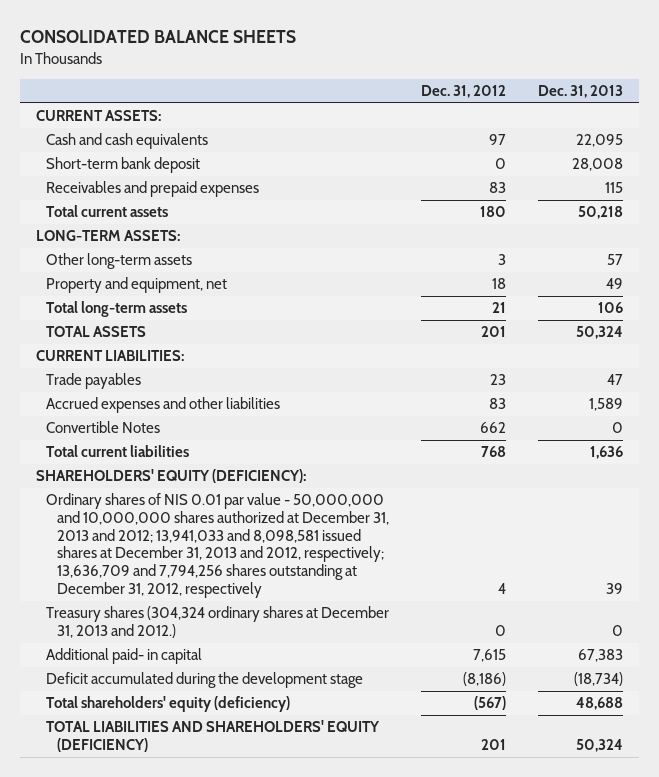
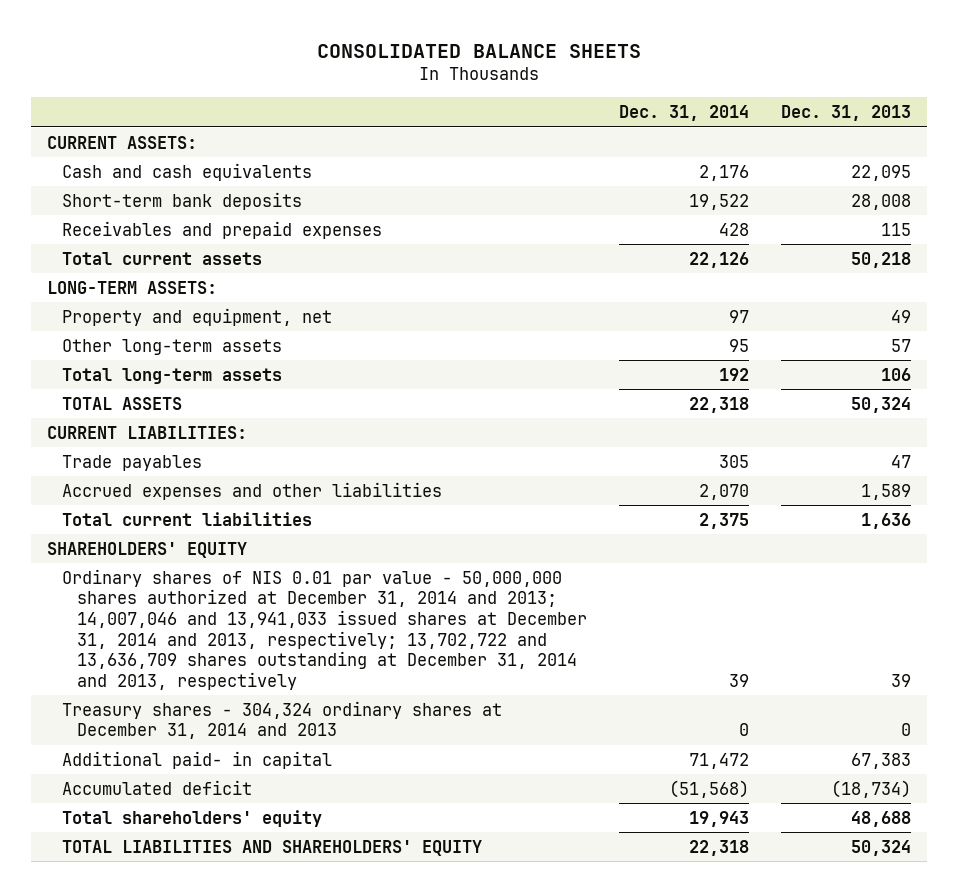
- | Dec. 31, 2012 | Dec. 31, 2013
+ | Dec. 31, 2014 | Dec. 31, 2013
- Short-term bank deposit | 0 | 28,008
+ Short-term bank deposits | 19,522 | 28,008
moved down: Other long-term assets | 95 | 57
- Convertible Notes | 662 | 0
- SHAREHOLDERS' EQUITY (DEFICIENCY):
- Ordinary shares of NIS 0.01 par value - 50,000,000 and 10,000,000 shares authorized at December 31, 2013 and 2012; 13,941,033 and 8,098,581 issued shares at December 31, 2013 and 2012, respectively; 13,636,709 and 7,794,256 shares outstanding at December 31, 2012, respectively | 4 | 39
- Treasury shares (304,324 ordinary shares at December 31, 2013 and 2012.) | 0 | 0
+ SHAREHOLDERS' EQUITY
+ Ordinary shares of NIS 0.01 par value - 50,000,000 shares authorized at December 31, 2014 and 2013; 14,007,046 and 13,941,033 issued shares at December 31, 2014 and 2013, respectively; 13,702,722 and 13,636,709 shares outstanding at December 31, 2014 and 2013, respectively | 39 | 39
+ Treasury shares - 304,324 ordinary shares at December 31, 2014 and 2013 | 0 | 0
- Deficit accumulated during the development stage | (8,186) | (18,734)
- Total shareholders' equity (deficiency) | (567) | 48,688
- TOTAL LIABILITIES AND SHAREHOLDERS' EQUITY (DEFICIENCY) | 201 | 50,324
+ Accumulated deficit | (51,568) | (18,734)
+ Total shareholders' equity | 19,943 | 48,688
+ TOTAL LIABILITIES AND SHAREHOLDERS' EQUITY | 22,318 | 50,324

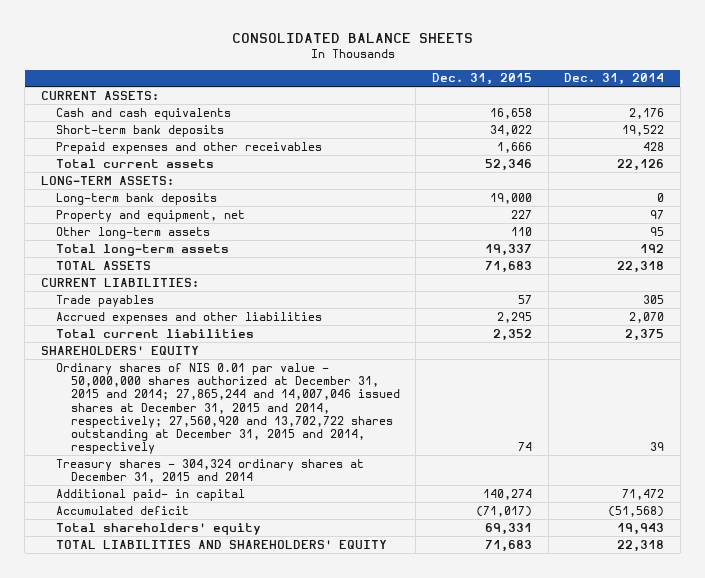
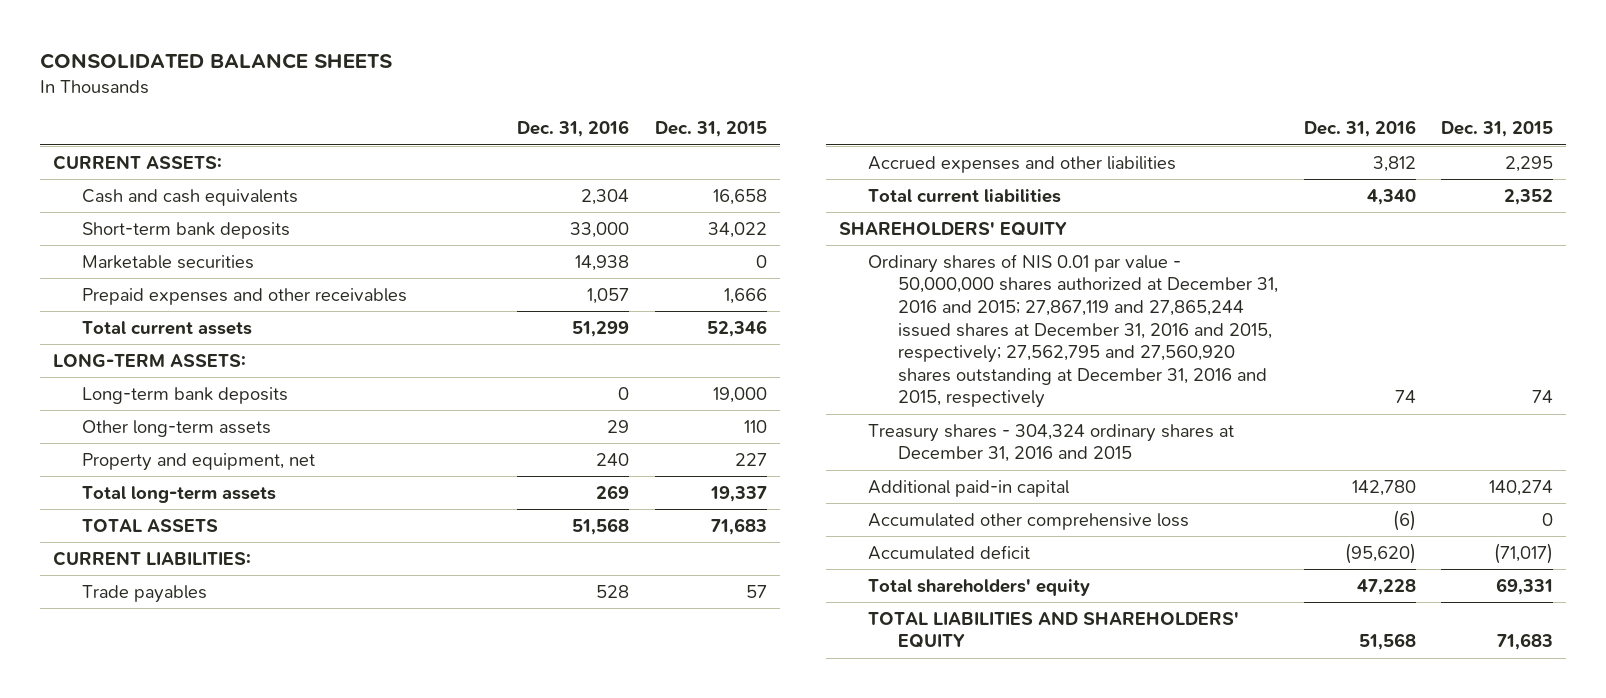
- | Dec. 31, 2015 | Dec. 31, 2014
+ | Dec. 31, 2016 | Dec. 31, 2015
+ Marketable securities | 14,938 | 0
moved down: Property and equipment, net | 240 | 227
- Ordinary shares of NIS 0.01 par value - 50,000,000 shares authorized at December 31, 2015 and 2014; 27,865,244 and 14,007,046 issued shares at December 31, 2015 and 2014, respectively; 27,560,920 and 13,702,722 shares outstanding at December 31, 2015 and 2014, respectively | 74 | 39
- Treasury shares - 304,324 ordinary shares at December 31, 2015 and 2014
- Additional paid- in capital | 140,274 | 71,472
+ Ordinary shares of NIS 0.01 par value - 50,000,000 shares authorized at December 31, 2016 and 2015; 27,867,119 and 27,865,244 issued shares at December 31, 2016 and 2015, respectively; 27,562,795 and 27,560,920 shares outstanding at December 31, 2016 and 2015, respectively | 74 | 74
+ Treasury shares - 304,324 ordinary shares at December 31, 2016 and 2015
+ Additional paid-in capital | 142,780 | 140,274
+ Accumulated other comprehensive loss | (6) | 0

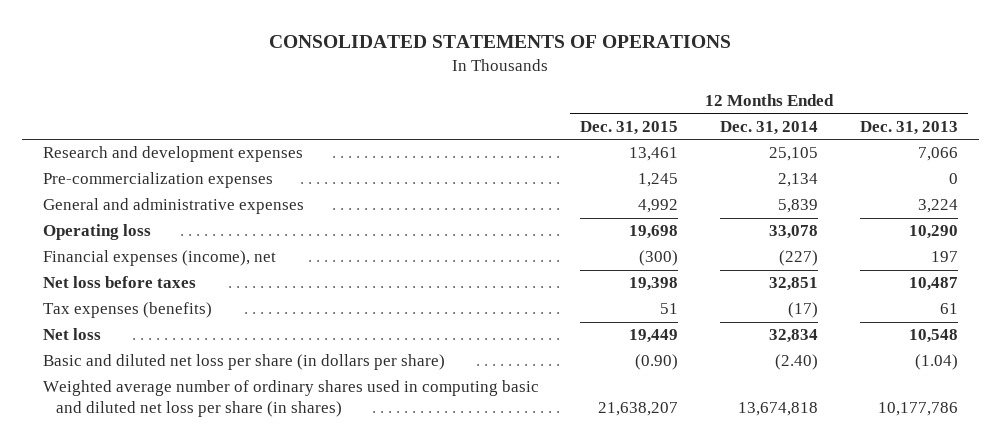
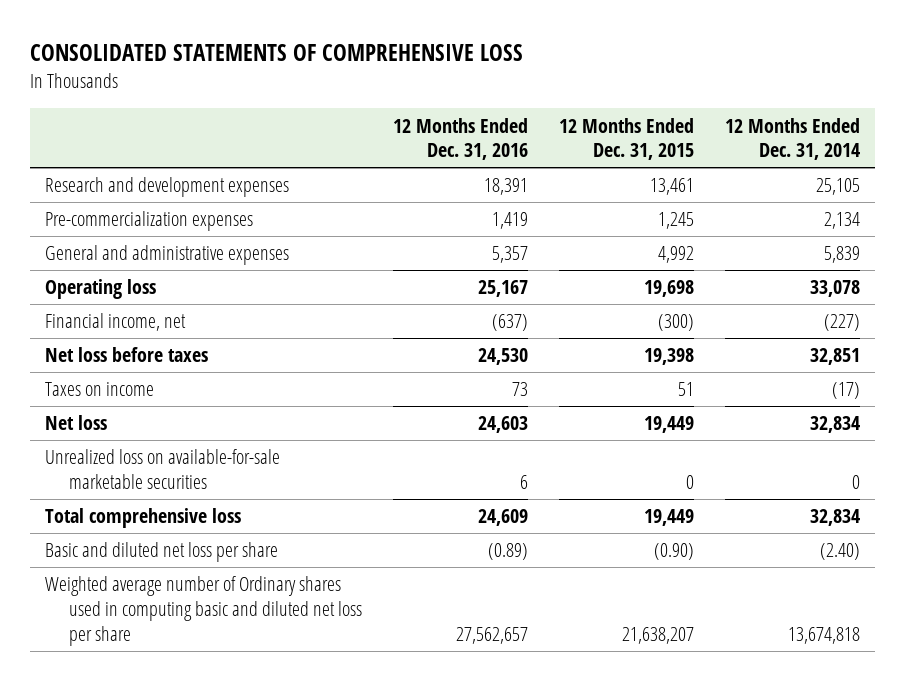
- CONSOLIDATED STATEMENTS OF OPERATIONS
+ CONSOLIDATED STATEMENTS OF COMPREHENSIVE LOSS
- | 12 Months Ended Dec. 31, 2015 | 12 Months Ended Dec. 31, 2014 | 12 Months Ended Dec. 31, 2013
+ | 12 Months Ended Dec. 31, 2016 | 12 Months Ended Dec. 31, 2015 | 12 Months Ended Dec. 31, 2014
- Financial expenses (income), net | (300) | (227) | 197
+ Financial income, net | (637) | (300) | (227)
- Tax expenses (benefits) | 51 | (17) | 61
+ Taxes on income | 73 | 51 | (17)
- Basic and diluted net loss per share (in dollars per share) | (0.90) | (2.40) | (1.04)
- Weighted average number of ordinary shares used in computing basic and diluted net loss per share (in shares) | 21,638,207 | 13,674,818 | 10,177,786
+ Unrealized loss on available-for-sale marketable securities | 6 | 0 | 0
+ Total comprehensive loss | 24,609 | 19,449 | 32,834
+ Basic and diluted net loss per share | (0.89) | (0.90) | (2.40)
+ Weighted average number of Ordinary shares used in computing basic and diluted net loss per share | 27,562,657 | 21,638,207 | 13,674,818

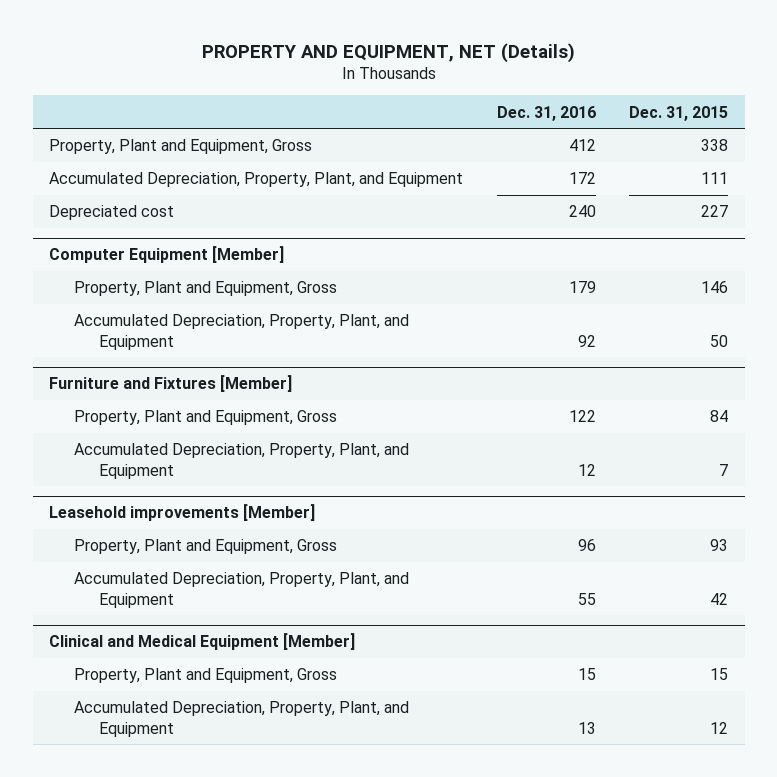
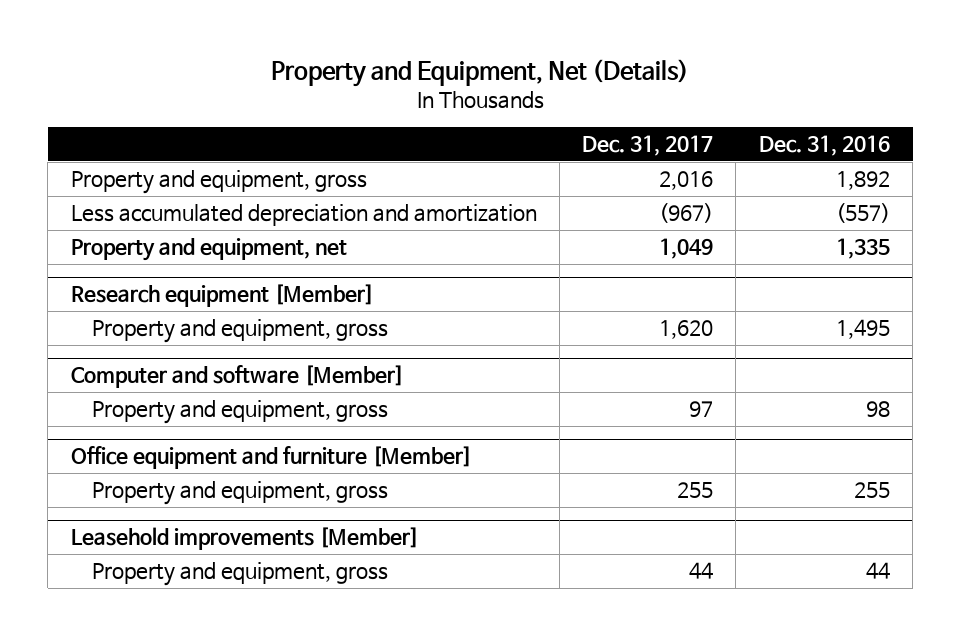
- PROPERTY AND EQUIPMENT, NET (Details)
+ Property and Equipment, Net (Details)
- | Dec. 31, 2016 | Dec. 31, 2015
+ | Dec. 31, 2017 | Dec. 31, 2016
- Property, Plant and Equipment, Gross | 412 | 338
- Accumulated Depreciation, Property, Plant, and Equipment | 172 | 111
- Depreciated cost | 240 | 227
- Computer Equipment [Member]
- Property, Plant and Equipment, Gross | 179 | 146
- Accumulated Depreciation, Property, Plant, and Equipment | 92 | 50
- Furniture and Fixtures [Member]
- Property, Plant and Equipment, Gross | 122 | 84
- Accumulated Depreciation, Property, Plant, and Equipment | 12 | 7
+ Property and equipment, gross | 2,016 | 1,892
+ Less accumulated depreciation and amortization | (967) | (557)
+ Property and equipment, net | 1,049 | 1,335
+ Research equipment [Member]
+ Property and equipment, gross | 1,620 | 1,495
+ Computer and software [Member]
+ Property and equipment, gross | 97 | 98
+ Office equipment and furniture [Member]
+ Property and equipment, gross | 255 | 255
@ Leasehold improvements [Member]
- Property, Plant and Equipment, Gross | 96 | 93
- Accumulated Depreciation, Property, Plant, and Equipment | 55 | 42
- Clinical and Medical Equipment [Member]
- Property, Plant and Equipment, Gross | 15 | 15
- Accumulated Depreciation, Property, Plant, and Equipment | 13 | 12
@ Leasehold improvements [Member]
+ Property and equipment, gross | 44 | 44

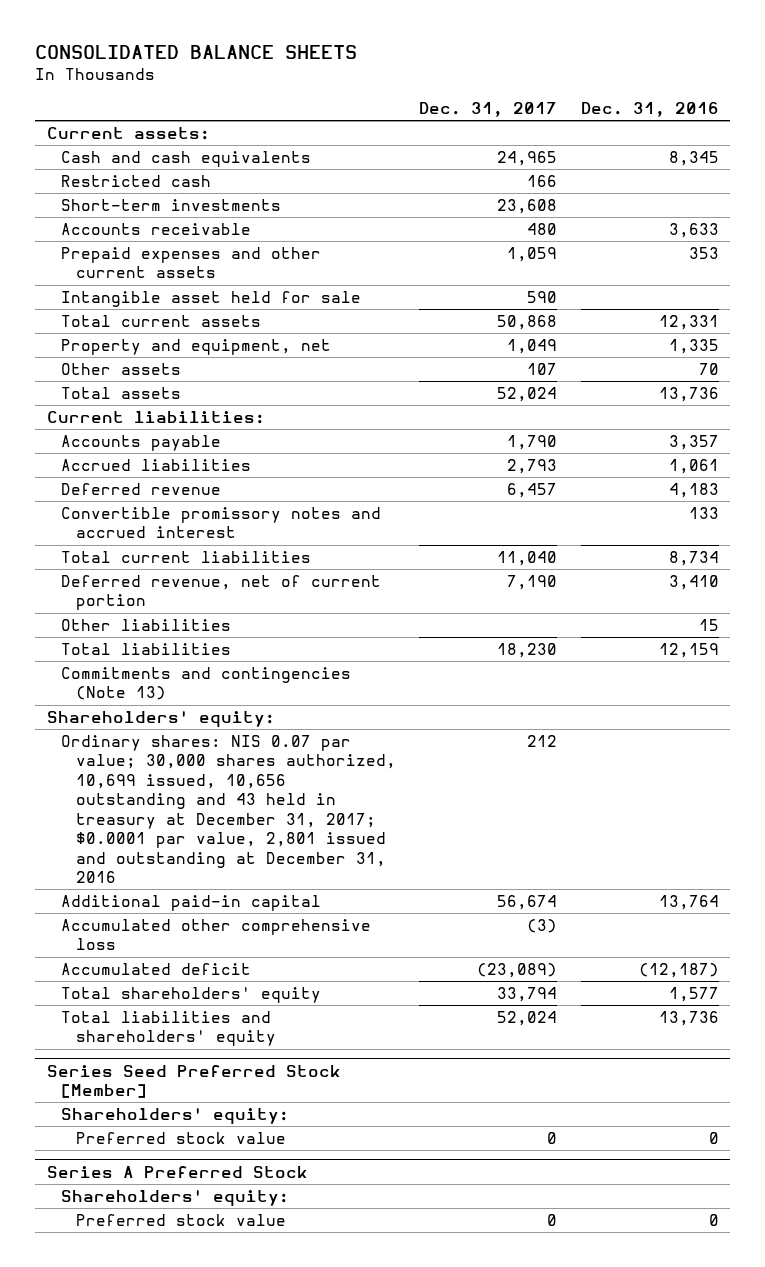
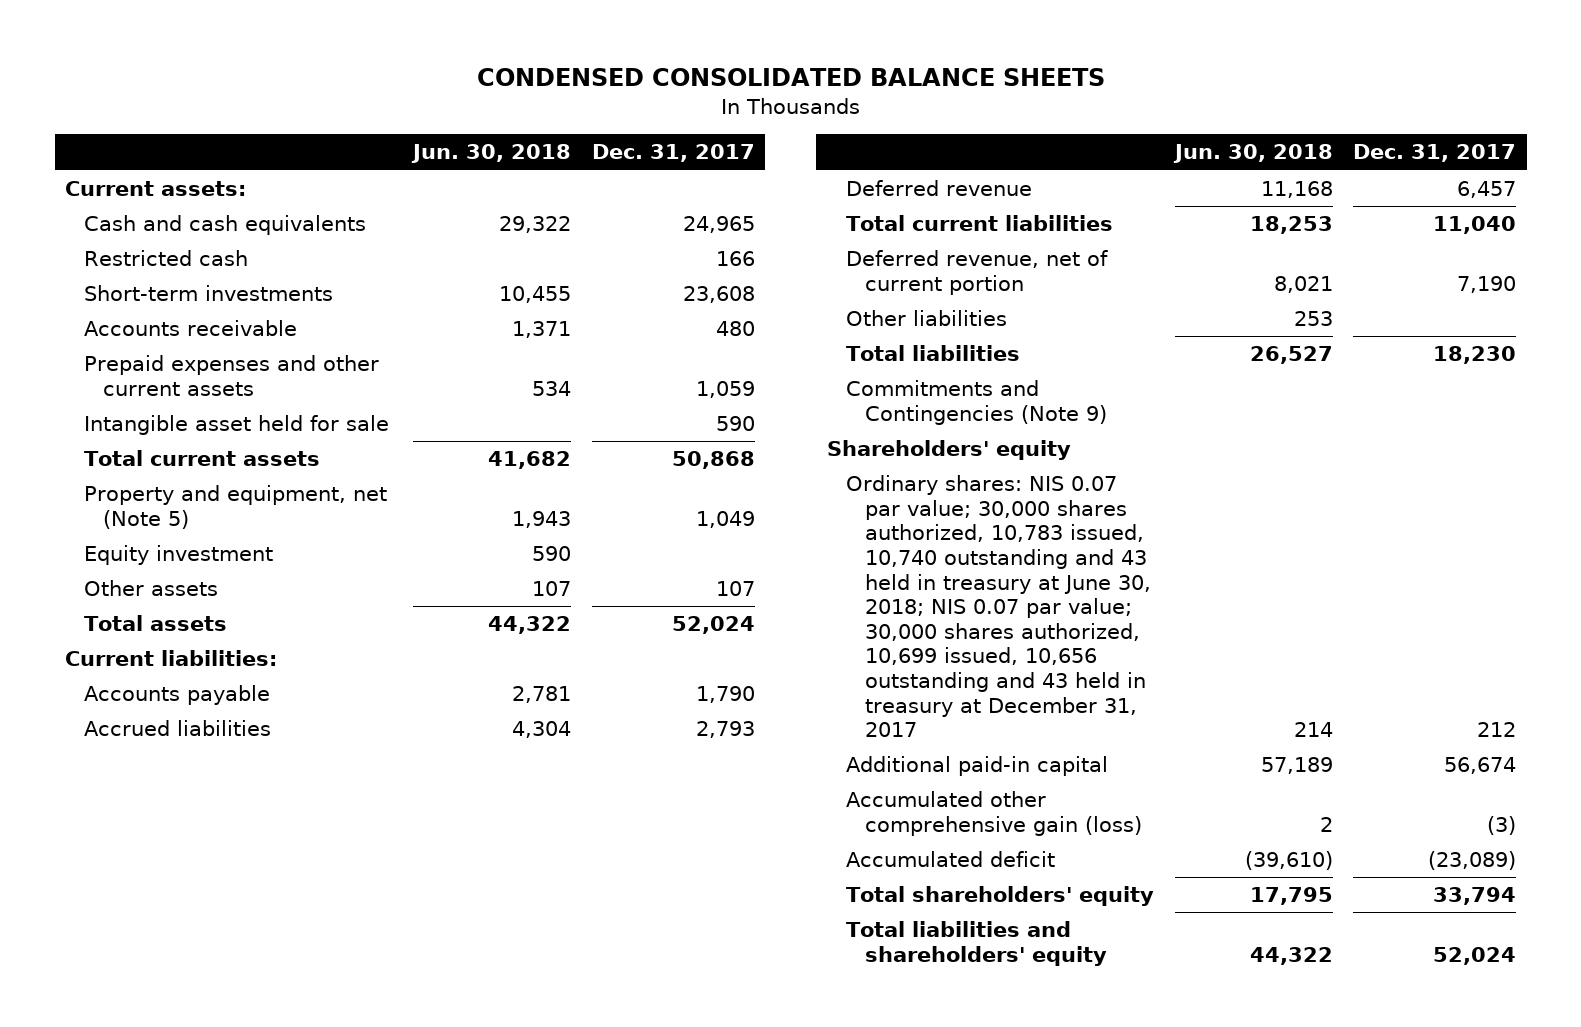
- CONSOLIDATED BALANCE SHEETS
+ CONDENSED CONSOLIDATED BALANCE SHEETS
- | Dec. 31, 2017 | Dec. 31, 2016
+ | Jun. 30, 2018 | Dec. 31, 2017
- Property and equipment, net | 1,049 | 1,335
+ Property and equipment, net (Note 5) | 1,943 | 1,049
+ Equity investment | 590 |
- Convertible promissory notes and accrued interest | | 133
- Commitments and contingencies (Note 13)
- Shareholders' equity:
- Ordinary shares: NIS 0.07 par value; 30,000 shares authorized, 10,699 issued, 10,656 outstanding and 43 held in treasury at December 31, 2017; $0.0001 par value, 2,801 issued and outstanding at December 31, 2016 | 212 |
+ Commitments and Contingencies (Note 9)
+ Shareholders' equity
+ Ordinary shares: NIS 0.07 par value; 30,000 shares authorized, 10,783 issued, 10,740 outstanding and 43 held in treasury at June 30, 2018; NIS 0.07 par value; 30,000 shares authorized, 10,699 issued, 10,656 outstanding and 43 held in treasury at December 31, 2017 | 214 | 212
- Accumulated other comprehensive loss | (3) |
+ Accumulated other comprehensive gain (loss) | 2 | (3)
- Series Seed Preferred Stock [Member]
- Shareholders' equity:
- Preferred stock value | 0 | 0
- Series A Preferred Stock
- Shareholders' equity:
- Preferred stock value | 0 | 0

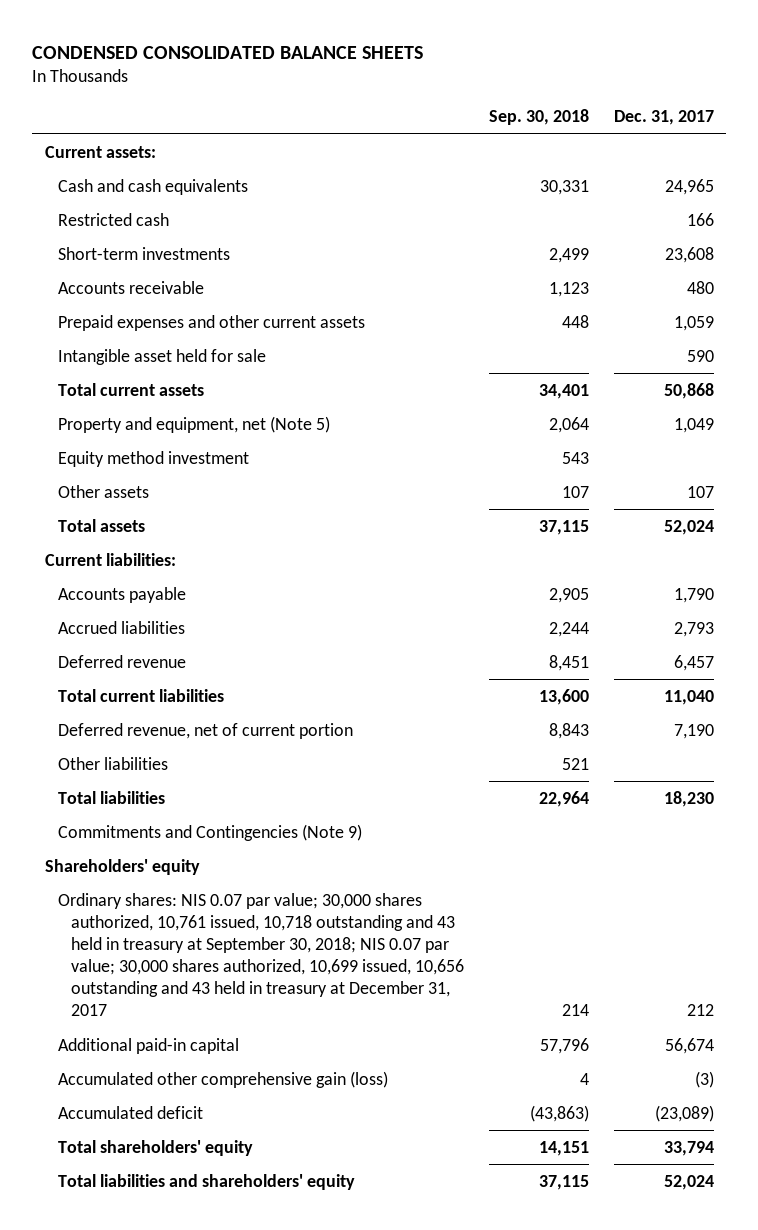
- | Jun. 30, 2018 | Dec. 31, 2017
+ | Sep. 30, 2018 | Dec. 31, 2017
- Equity investment | 590 |
+ Equity method investment | 543 |
- Ordinary shares: NIS 0.07 par value; 30,000 shares authorized, 10,783 issued, 10,740 outstanding and 43 held in treasury at June 30, 2018; NIS 0.07 par value; 30,000 shares authorized, 10,699 issued, 10,656 outstanding and 43 held in treasury at December 31, 2017 | 214 | 212
+ Ordinary shares: NIS 0.07 par value; 30,000 shares authorized, 10,761 issued, 10,718 outstanding and 43 held in treasury at September 30, 2018; NIS 0.07 par value; 30,000 shares authorized, 10,699 issued, 10,656 outstanding and 43 held in treasury at December 31, 2017 | 214 | 212

